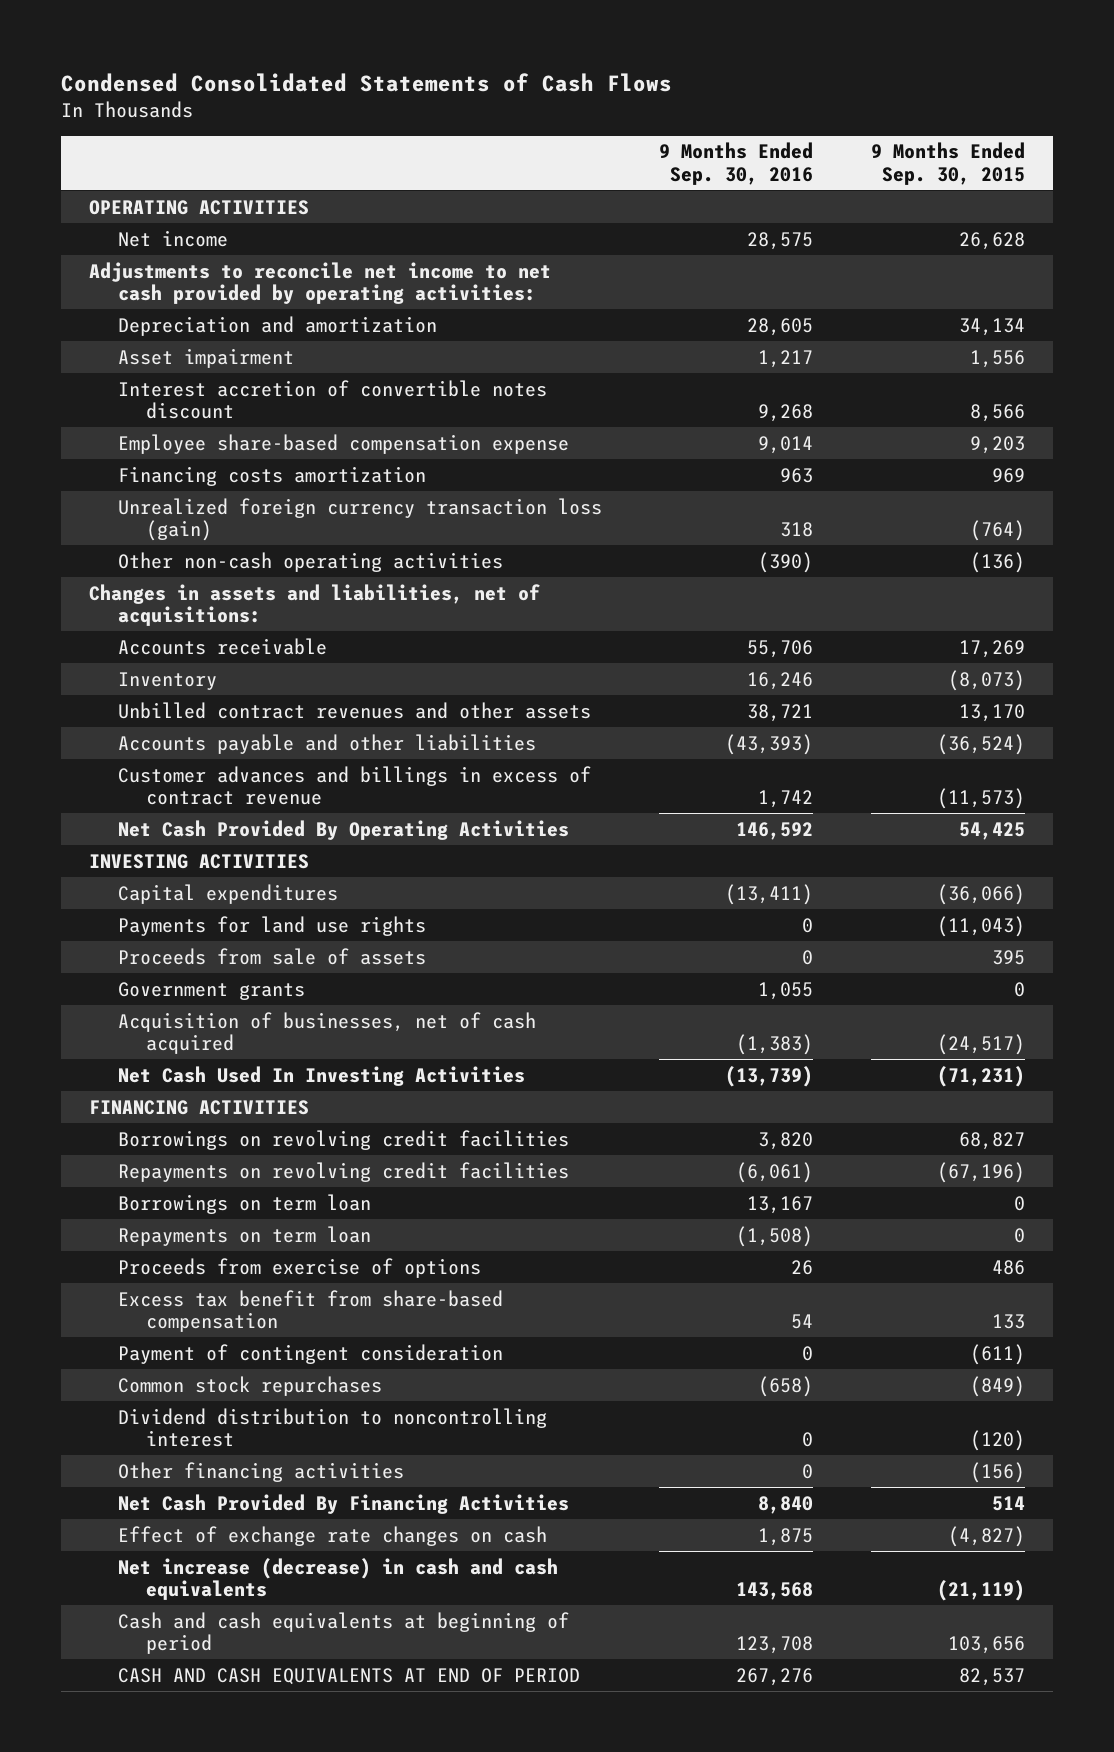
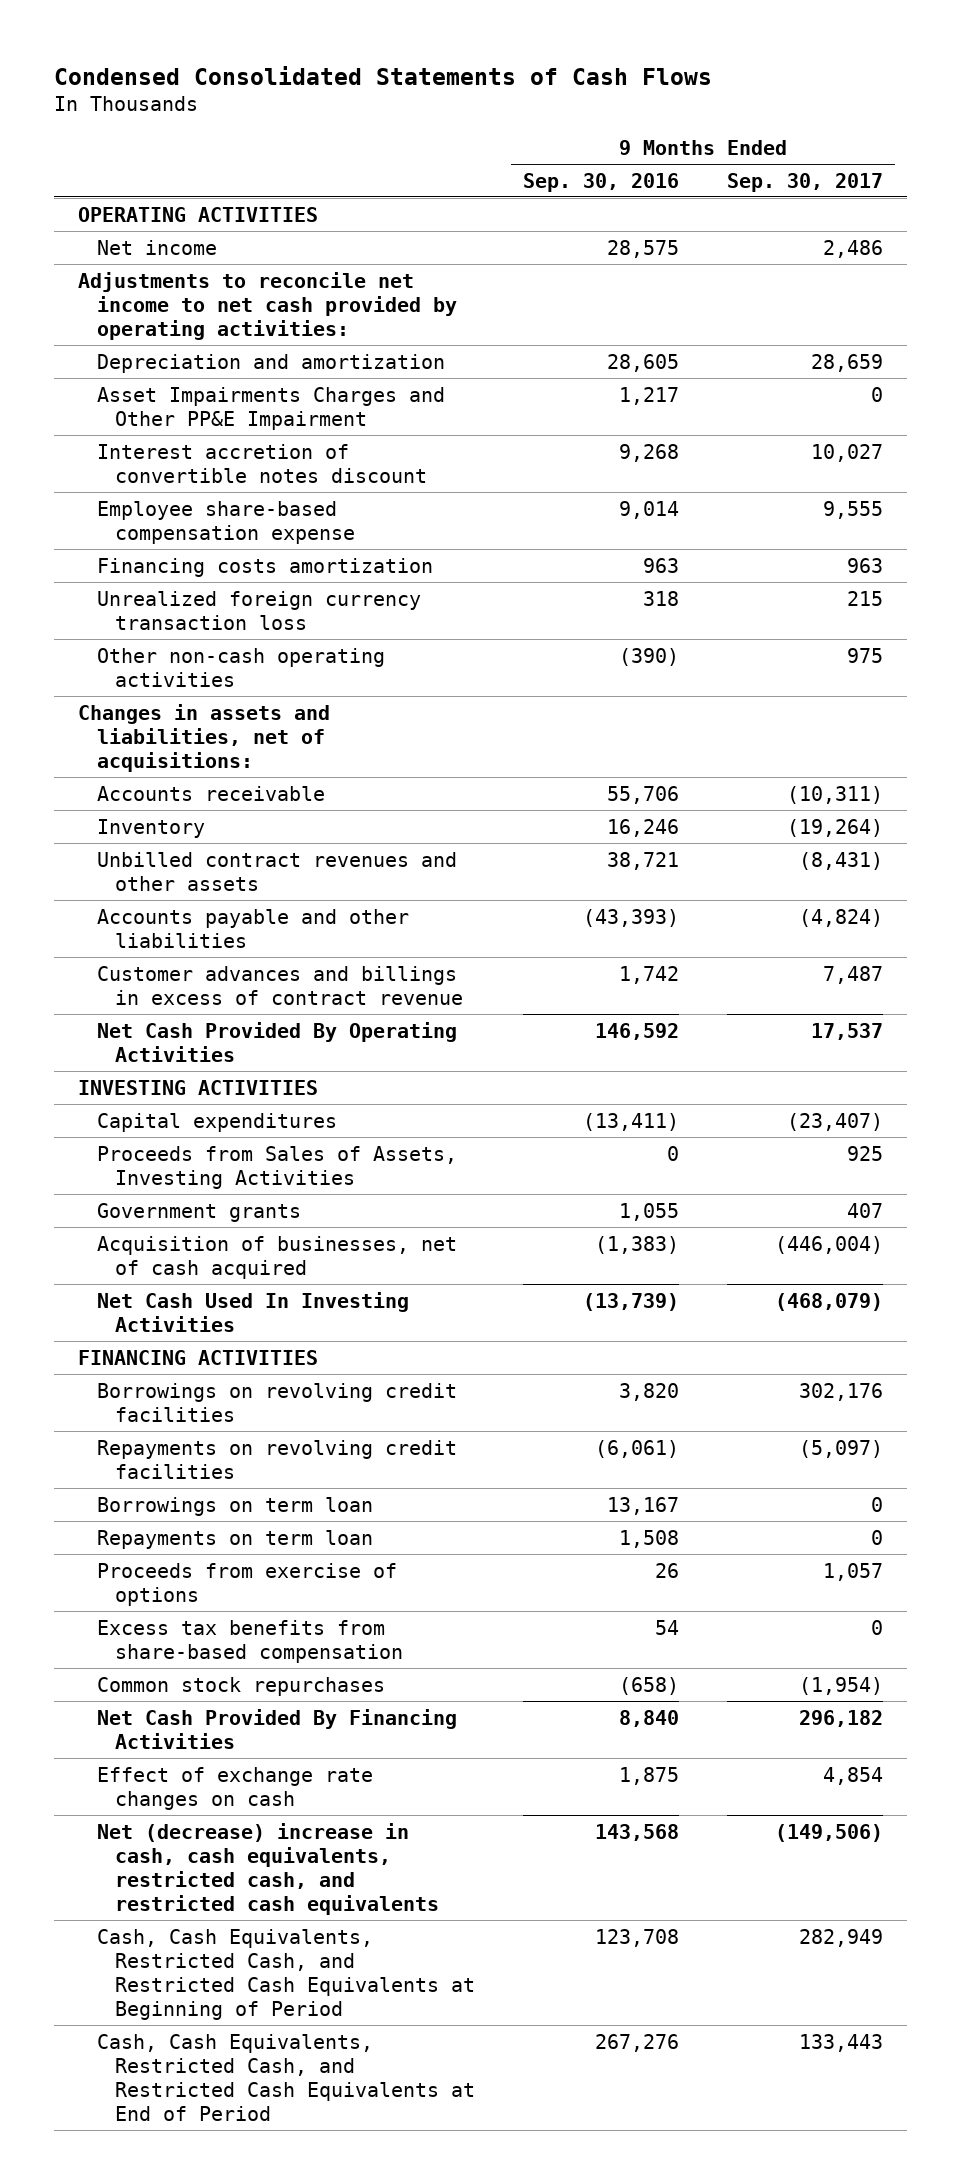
- | 9 Months Ended Sep. 30, 2016 | 9 Months Ended Sep. 30, 2015
+ | 9 Months Ended Sep. 30, 2016 | 9 Months Ended Sep. 30, 2017
- Asset impairment | 1,217 | 1,556
+ Asset Impairments Charges and Other PP&E Impairment | 1,217 | 0
- Unrealized foreign currency transaction loss (gain) | 318 | (764)
+ Unrealized foreign currency transaction loss | 318 | 215
- Payments for land use rights | 0 | (11,043)
- Proceeds from sale of assets | 0 | 395
+ Proceeds from Sales of Assets, Investing Activities | 0 | 925
- Repayments on term loan | (1,508) | 0
+ Repayments on term loan | 1,508 | 0
- Excess tax benefit from share-based compensation | 54 | 133
- Payment of contingent consideration | 0 | (611)
+ Excess tax benefits from share-based compensation | 54 | 0
- Dividend distribution to noncontrolling interest | 0 | (120)
- Other financing activities | 0 | (156)
- Net increase (decrease) in cash and cash equivalents | 143,568 | (21,119)
- Cash and cash equivalents at beginning of period | 123,708 | 103,656
- CASH AND CASH EQUIVALENTS AT END OF PERIOD | 267,276 | 82,537
+ Net (decrease) increase in cash, cash equivalents, restricted cash, and restricted cash equivalents | 143,568 | (149,506)
+ Cash, Cash Equivalents, Restricted Cash, and Restricted Cash Equivalents at Beginning of Period | 123,708 | 282,949
+ Cash, Cash Equivalents, Restricted Cash, and Restricted Cash Equivalents at End of Period | 267,276 | 133,443

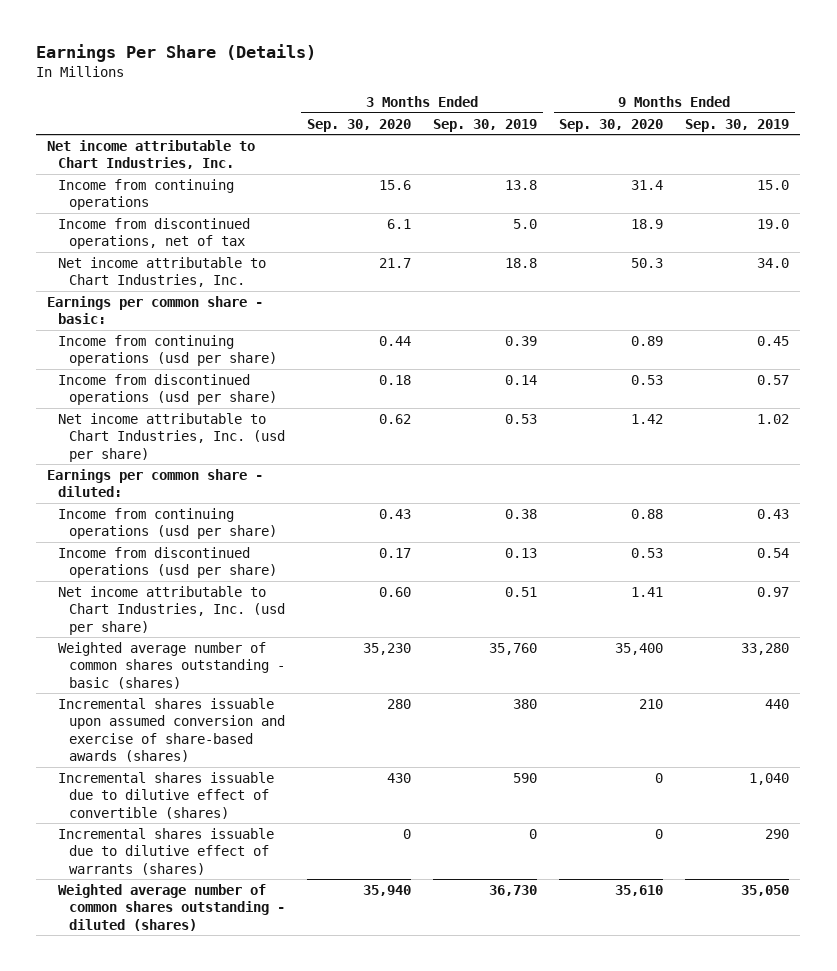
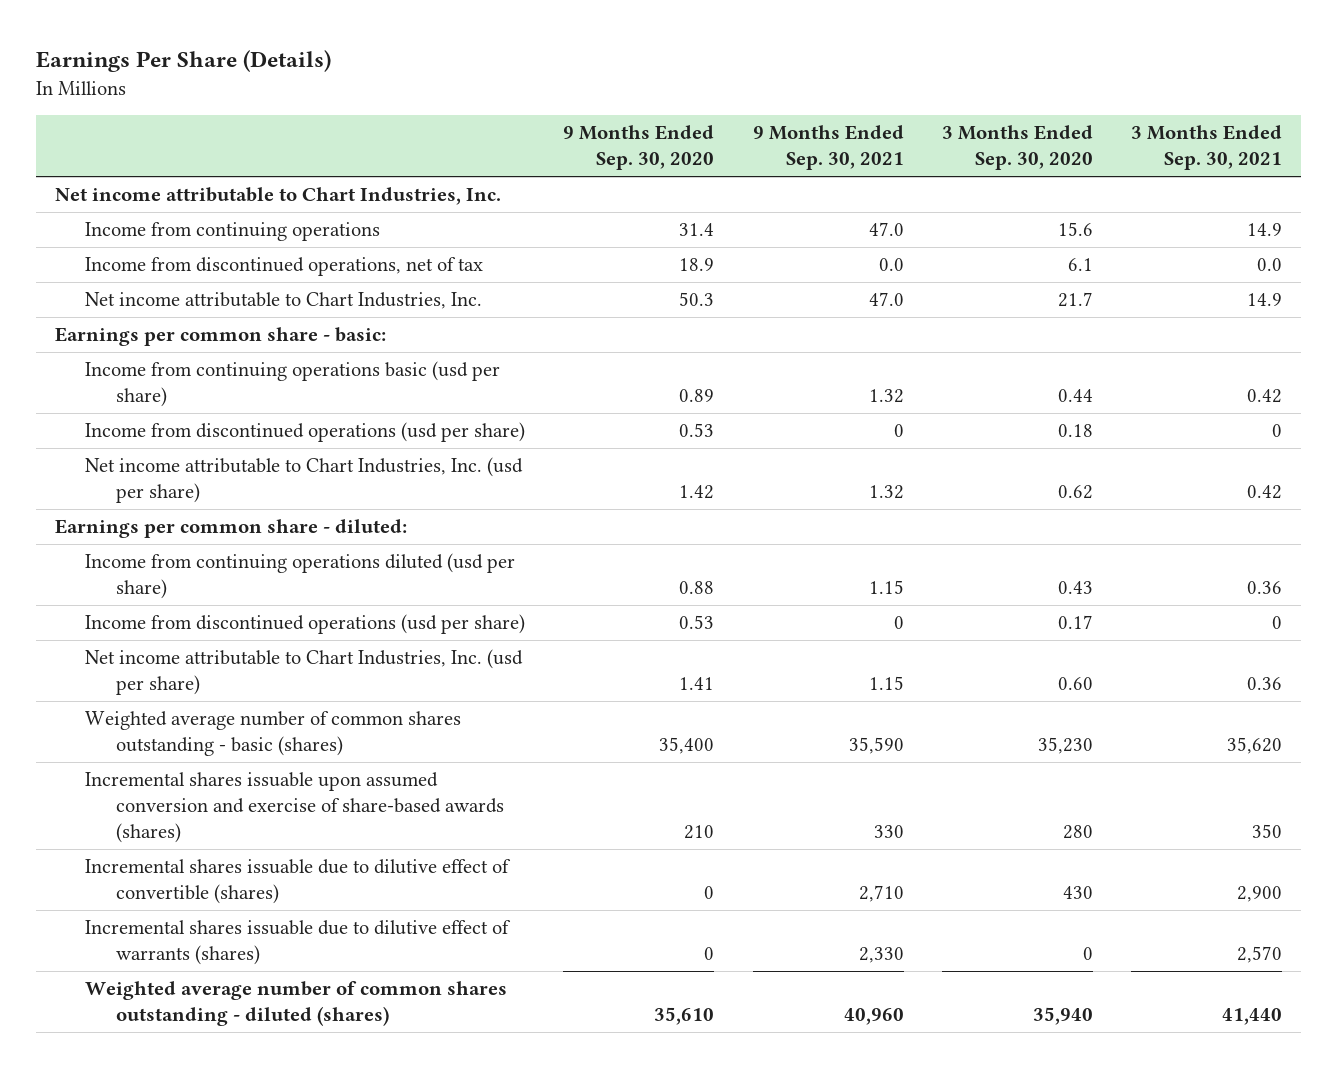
- | 3 Months Ended Sep. 30, 2020 | 3 Months Ended Sep. 30, 2019 | 9 Months Ended Sep. 30, 2020 | 9 Months Ended Sep. 30, 2019
+ | 9 Months Ended Sep. 30, 2020 | 9 Months Ended Sep. 30, 2021 | 3 Months Ended Sep. 30, 2020 | 3 Months Ended Sep. 30, 2021
- Income from continuing operations (usd per share) | 0.44 | 0.39 | 0.89 | 0.45
+ Income from continuing operations basic (usd per share) | 0.89 | 1.32 | 0.44 | 0.42
- Income from continuing operations (usd per share) | 0.43 | 0.38 | 0.88 | 0.43
+ Income from continuing operations diluted (usd per share) | 0.88 | 1.15 | 0.43 | 0.36

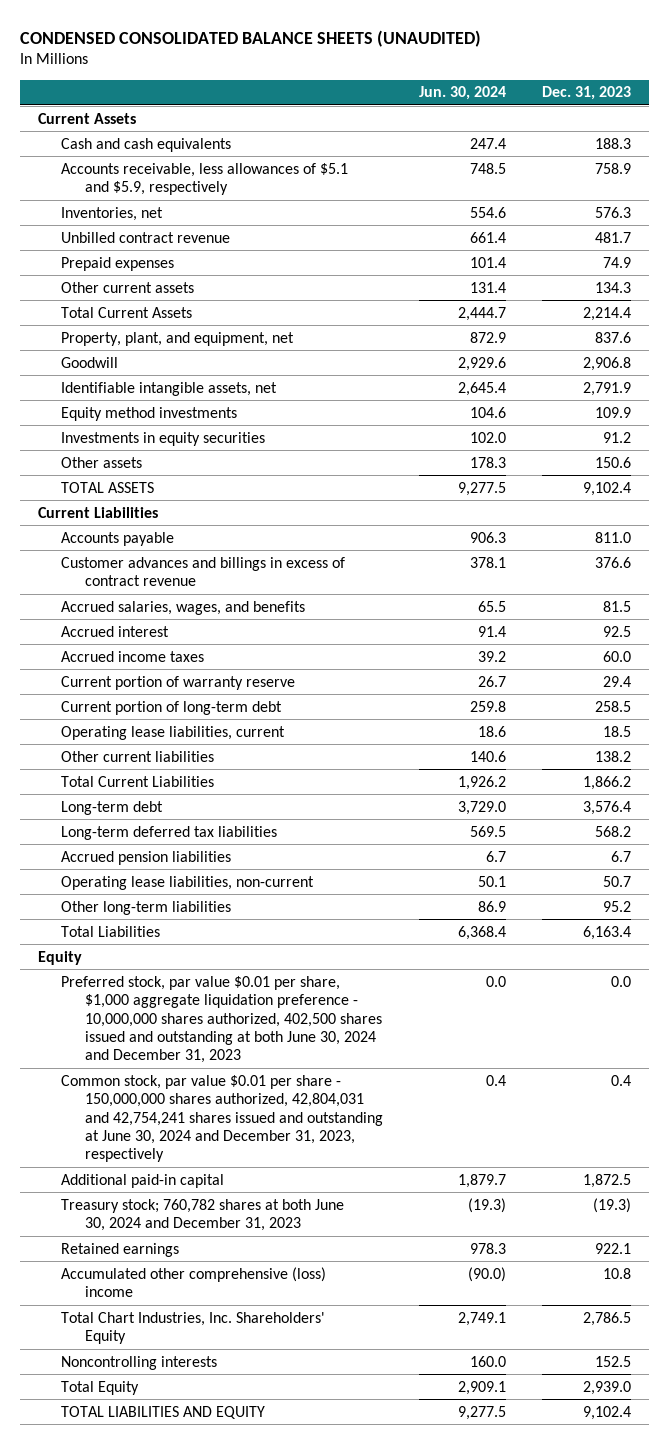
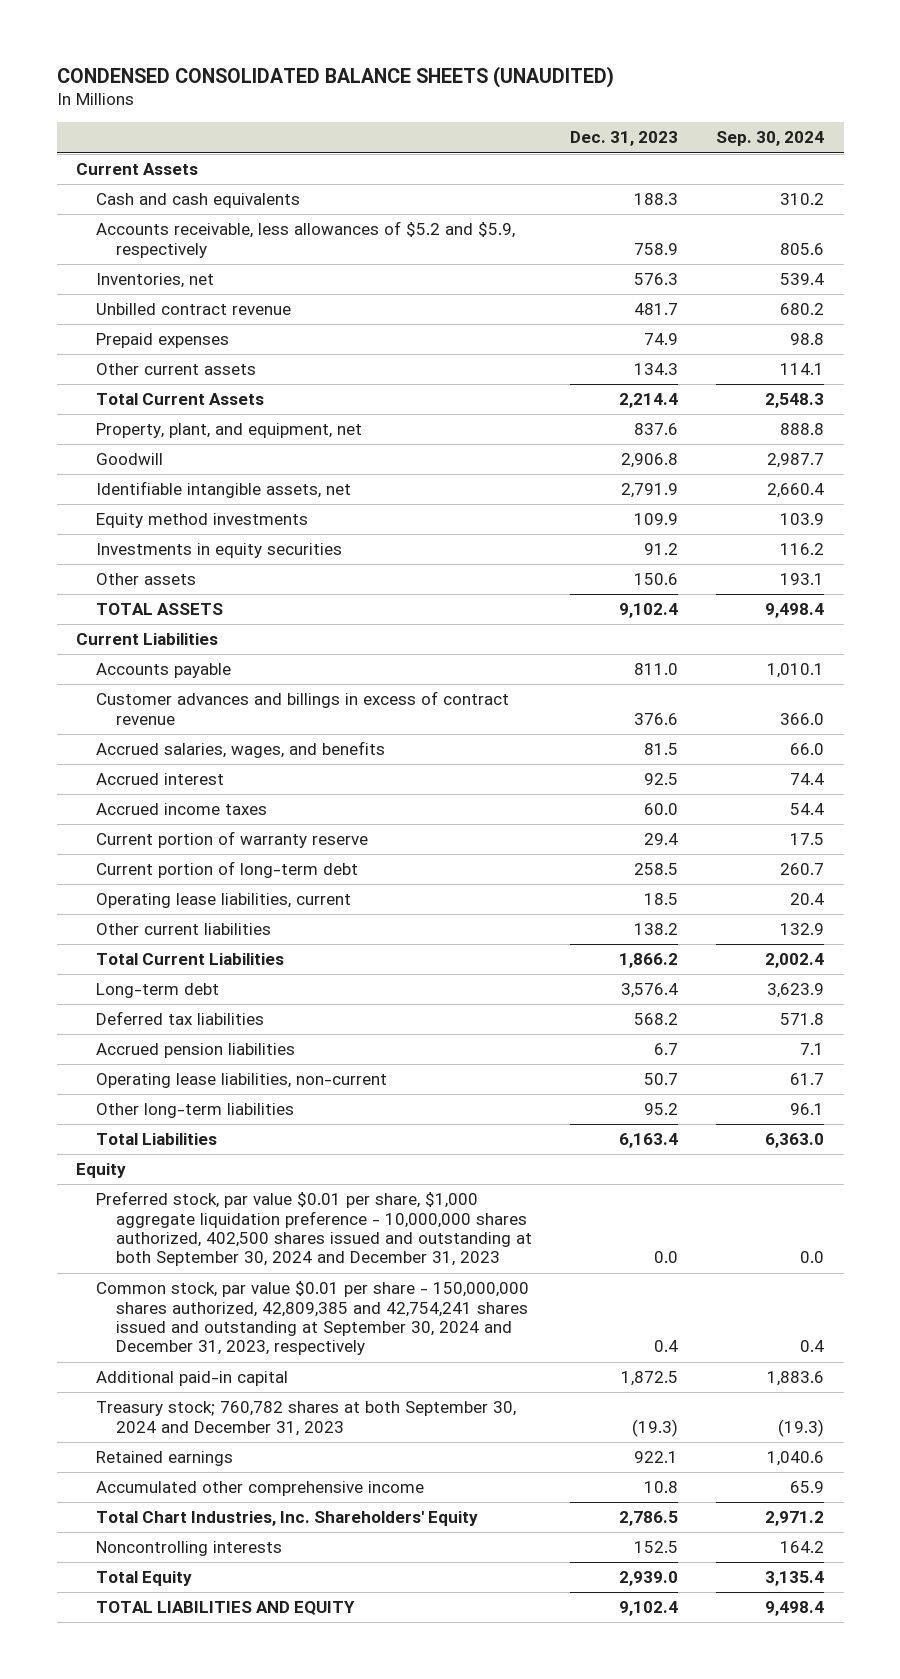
- | Jun. 30, 2024 | Dec. 31, 2023
+ | Dec. 31, 2023 | Sep. 30, 2024
- Accounts receivable, less allowances of $5.1 and $5.9, respectively | 748.5 | 758.9
+ Accounts receivable, less allowances of $5.2 and $5.9, respectively | 758.9 | 805.6
- Long-term deferred tax liabilities | 569.5 | 568.2
+ Deferred tax liabilities | 568.2 | 571.8
- Preferred stock, par value $0.01 per share, $1,000 aggregate liquidation preference - 10,000,000 shares authorized, 402,500 shares issued and outstanding at both June 30, 2024 and December 31, 2023 | 0.0 | 0.0
- Common stock, par value $0.01 per share - 150,000,000 shares authorized, 42,804,031 and 42,754,241 shares issued and outstanding at June 30, 2024 and December 31, 2023, respectively | 0.4 | 0.4
+ Preferred stock, par value $0.01 per share, $1,000 aggregate liquidation preference - 10,000,000 shares authorized, 402,500 shares issued and outstanding at both September 30, 2024 and December 31, 2023 | 0.0 | 0.0
+ Common stock, par value $0.01 per share - 150,000,000 shares authorized, 42,809,385 and 42,754,241 shares issued and outstanding at September 30, 2024 and December 31, 2023, respectively | 0.4 | 0.4
- Treasury stock; 760,782 shares at both June 30, 2024 and December 31, 2023 | (19.3) | (19.3)
+ Treasury stock; 760,782 shares at both September 30, 2024 and December 31, 2023 | (19.3) | (19.3)
- Accumulated other comprehensive (loss) income | (90.0) | 10.8
+ Accumulated other comprehensive income | 10.8 | 65.9

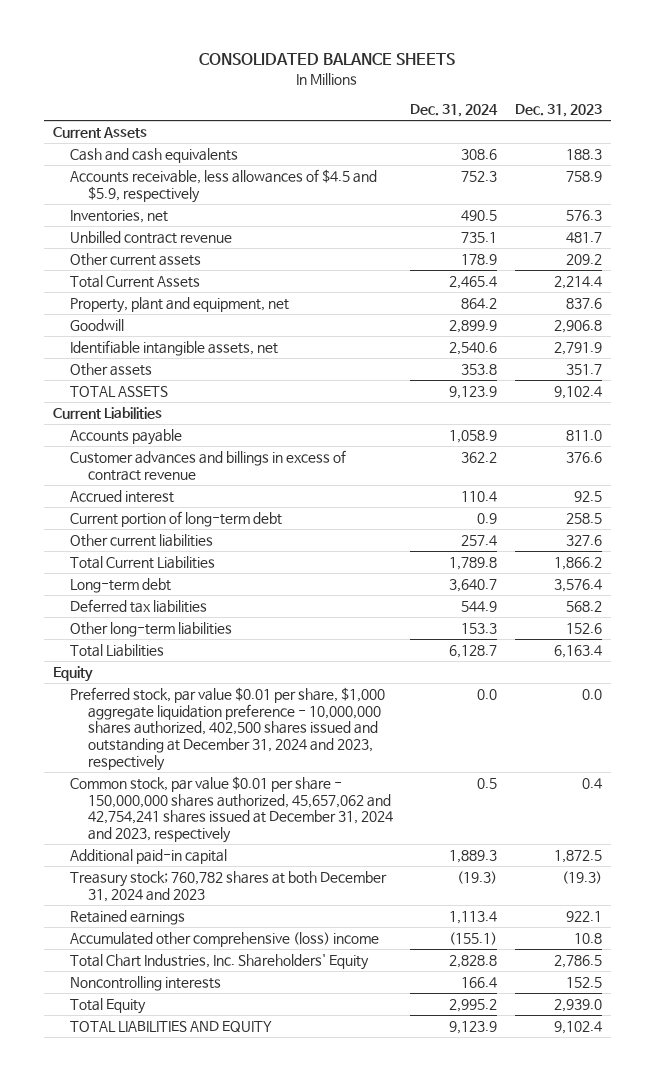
- CONDENSED CONSOLIDATED BALANCE SHEETS (UNAUDITED)
+ CONSOLIDATED BALANCE SHEETS
- | Dec. 31, 2023 | Sep. 30, 2024
+ | Dec. 31, 2024 | Dec. 31, 2023
- Accounts receivable, less allowances of $5.2 and $5.9, respectively | 758.9 | 805.6
+ Accounts receivable, less allowances of $4.5 and $5.9, respectively | 752.3 | 758.9
- Prepaid expenses | 74.9 | 98.8
- Other current assets | 134.3 | 114.1
+ Other current assets | 178.9 | 209.2
- Property, plant, and equipment, net | 837.6 | 888.8
+ Property, plant and equipment, net | 864.2 | 837.6
- Equity method investments | 109.9 | 103.9
- Investments in equity securities | 91.2 | 116.2
- Other assets | 150.6 | 193.1
+ Other assets | 353.8 | 351.7
- Accrued salaries, wages, and benefits | 81.5 | 66.0
- Accrued income taxes | 60.0 | 54.4
- Current portion of warranty reserve | 29.4 | 17.5
- Operating lease liabilities, current | 18.5 | 20.4
- Other current liabilities | 138.2 | 132.9
+ Other current liabilities | 257.4 | 327.6
- Accrued pension liabilities | 6.7 | 7.1
- Operating lease liabilities, non-current | 50.7 | 61.7
- Other long-term liabilities | 95.2 | 96.1
+ Other long-term liabilities | 153.3 | 152.6
- Preferred stock, par value $0.01 per share, $1,000 aggregate liquidation preference - 10,000,000 shares authorized, 402,500 shares issued and outstanding at both September 30, 2024 and December 31, 2023 | 0.0 | 0.0
- Common stock, par value $0.01 per share - 150,000,000 shares authorized, 42,809,385 and 42,754,241 shares issued and outstanding at September 30, 2024 and December 31, 2023, respectively | 0.4 | 0.4
+ Preferred stock, par value $0.01 per share, $1,000 aggregate liquidation preference - 10,000,000 shares authorized, 402,500 shares issued and outstanding at December 31, 2024 and 2023, respectively | 0.0 | 0.0
+ Common stock, par value $0.01 per share - 150,000,000 shares authorized, 45,657,062 and 42,754,241 shares issued at December 31, 2024 and 2023, respectively | 0.5 | 0.4
- Treasury stock; 760,782 shares at both September 30, 2024 and December 31, 2023 | (19.3) | (19.3)
+ Treasury stock; 760,782 shares at both December 31, 2024 and 2023 | (19.3) | (19.3)
- Accumulated other comprehensive income | 10.8 | 65.9
+ Accumulated other comprehensive (loss) income | (155.1) | 10.8

